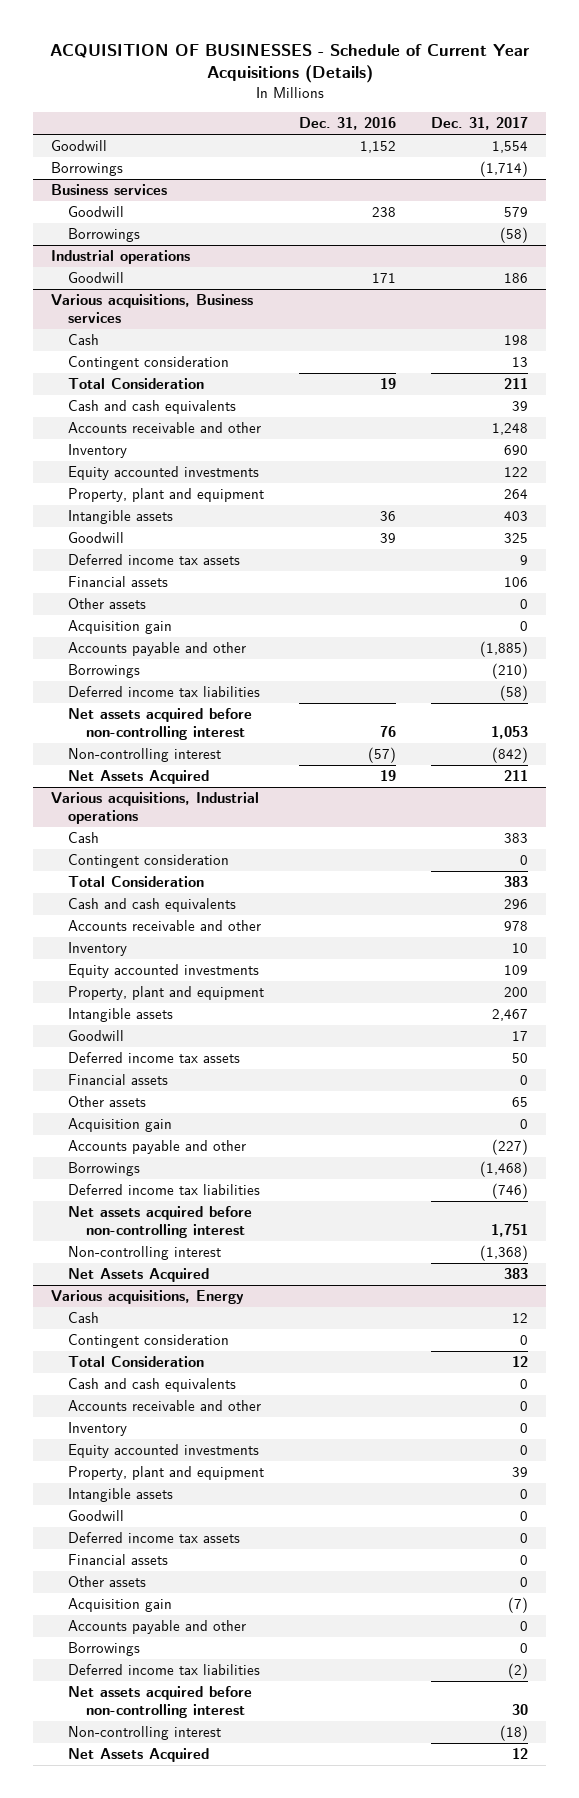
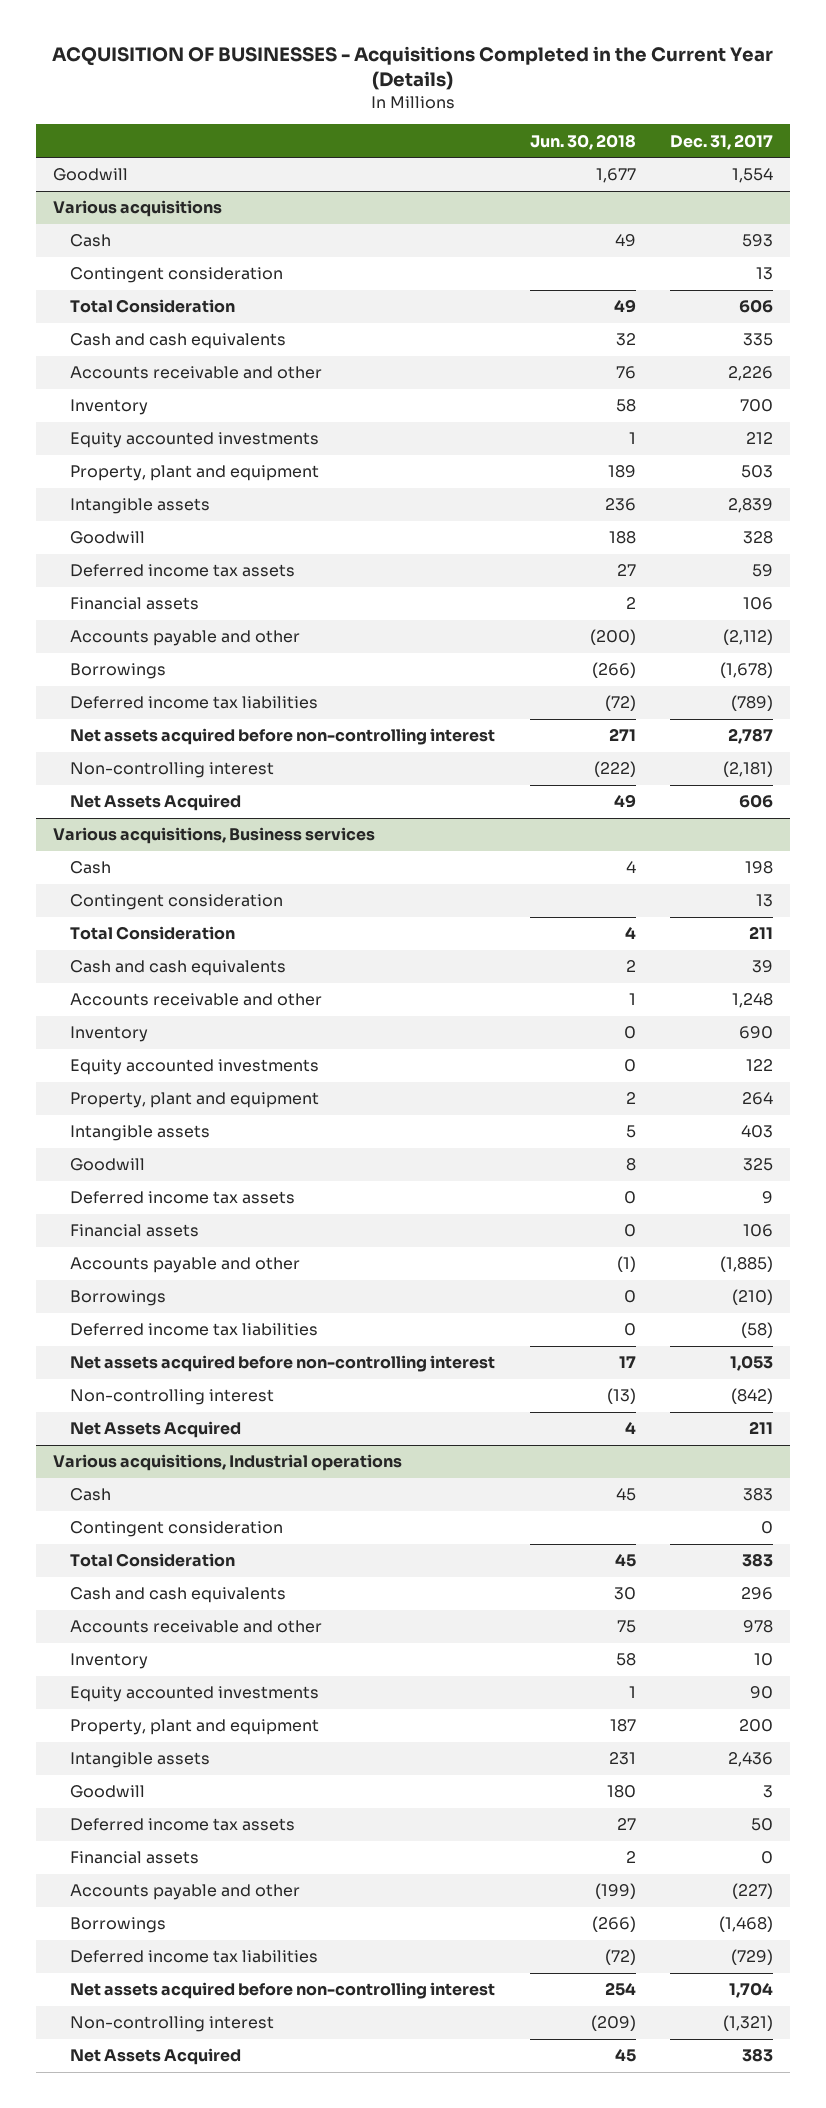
- ACQUISITION OF BUSINESSES - Schedule of Current Year Acquisitions (Details)
+ ACQUISITION OF BUSINESSES - Acquisitions Completed in the Current Year (Details)
- | Dec. 31, 2016 | Dec. 31, 2017
+ | Jun. 30, 2018 | Dec. 31, 2017
- Borrowings | | (1,714)
- Business services
- Goodwill | 238 | 579
- Borrowings | | (58)
- Industrial operations
- Goodwill | 171 | 186
+ Various acquisitions
+ Cash | 49 | 593
+ Contingent consideration | | 13
+ Total Consideration | 49 | 606
+ Cash and cash equivalents | 32 | 335
+ Accounts receivable and other | 76 | 2,226
+ Inventory | 58 | 700
+ Equity accounted investments | 1 | 212
+ Property, plant and equipment | 189 | 503
+ Intangible assets | 236 | 2,839
+ Goodwill | 188 | 328
+ Deferred income tax assets | 27 | 59
+ Financial assets | 2 | 106
+ Accounts payable and other | (200) | (2,112)
+ Borrowings | (266) | (1,678)
+ Deferred income tax liabilities | (72) | (789)
+ Net assets acquired before non-controlling interest | 271 | 2,787
+ Non-controlling interest | (222) | (2,181)
+ Net Assets Acquired | 49 | 606
@ Various acquisitions, Business services
- Other assets | | 0
- Acquisition gain | | 0
@ Various acquisitions, Industrial operations
- Equity accounted investments | | 109
+ Equity accounted investments | 1 | 90
- Intangible assets | | 2,467
- Goodwill | | 17
+ Intangible assets | 231 | 2,436
+ Goodwill | 180 | 3
- Other assets | | 65
- Acquisition gain | | 0
- Deferred income tax liabilities | | (746)
- Net assets acquired before non-controlling interest | | 1,751
- Non-controlling interest | | (1,368)
+ Deferred income tax liabilities | (72) | (729)
+ Net assets acquired before non-controlling interest | 254 | 1,704
+ Non-controlling interest | (209) | (1,321)
- Various acquisitions, Energy
- Cash | | 12
- Contingent consideration | | 0
- Total Consideration | | 12
- Cash and cash equivalents | | 0
- Accounts receivable and other | | 0
- Inventory | | 0
- Equity accounted investments | | 0
- Property, plant and equipment | | 39
- Intangible assets | | 0
- Goodwill | | 0
- Deferred income tax assets | | 0
- Financial assets | | 0
- Other assets | | 0
- Acquisition gain | | (7)
- Accounts payable and other | | 0
- Borrowings | | 0
- Deferred income tax liabilities | | (2)
- Net assets acquired before non-controlling interest | | 30
- Non-controlling interest | | (18)
- Net Assets Acquired | | 12

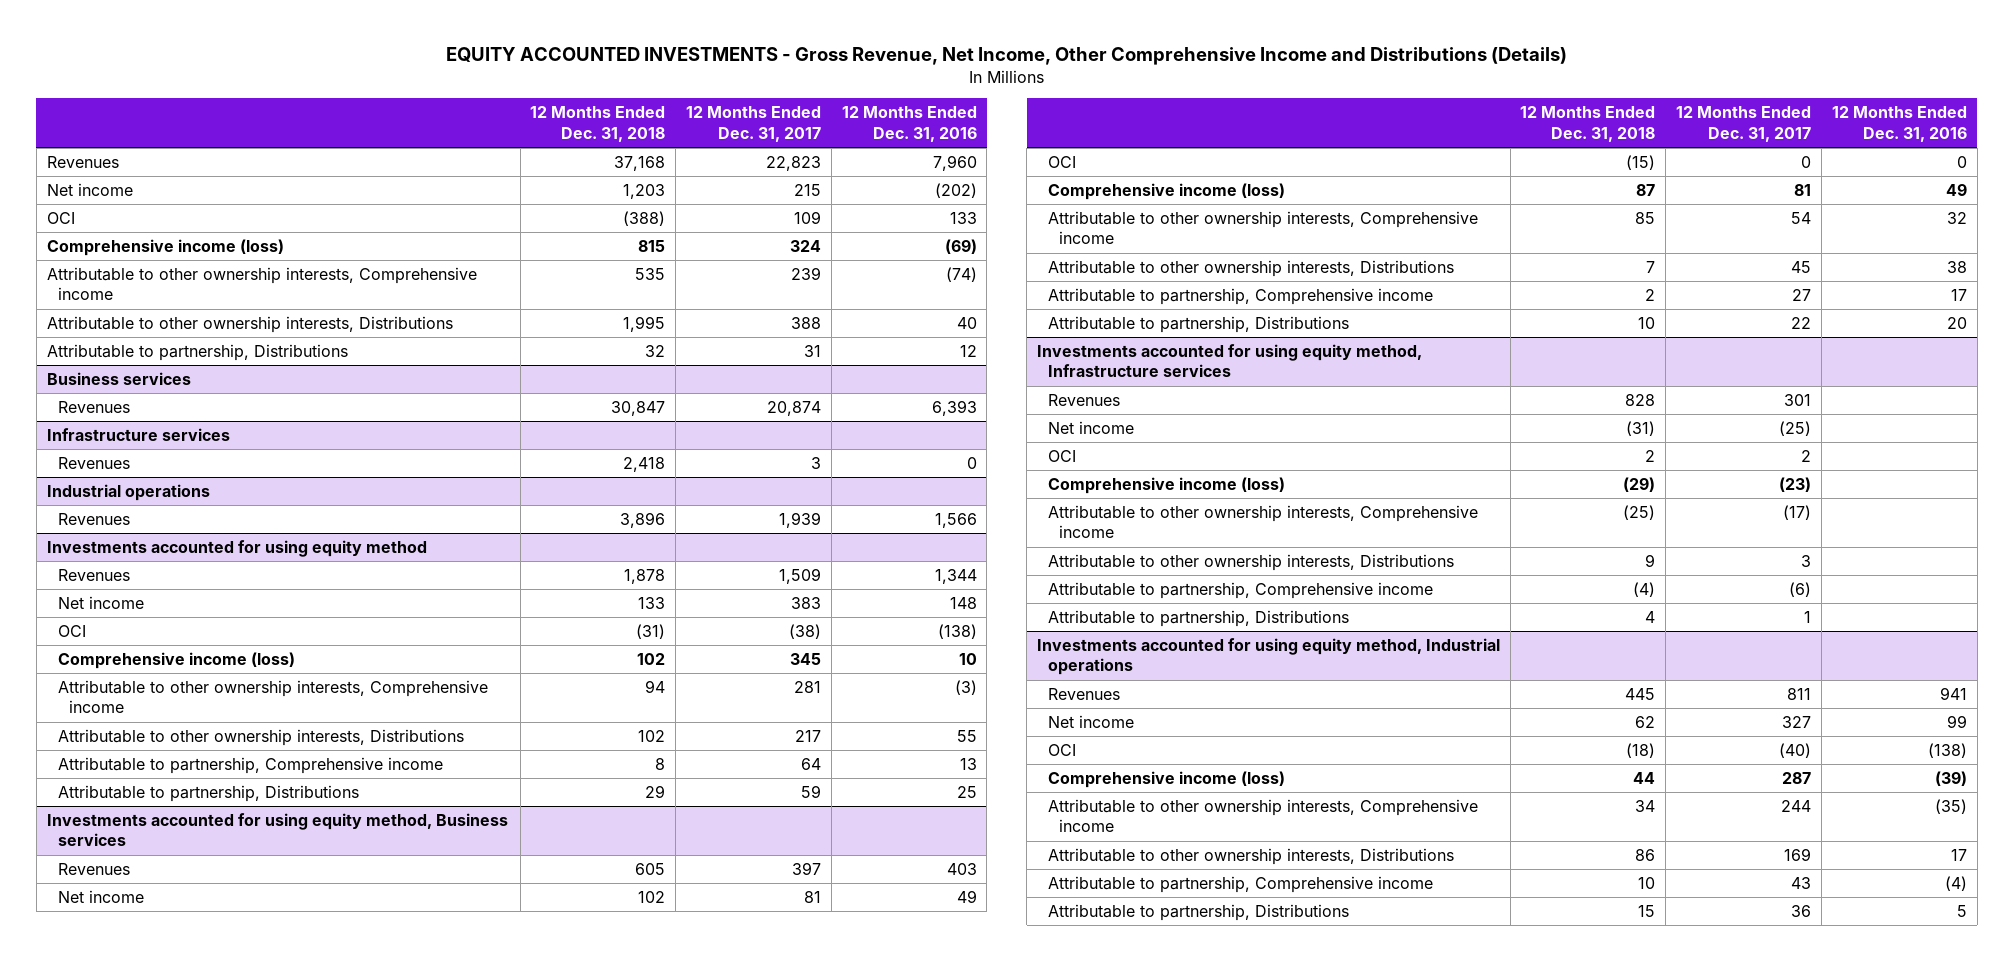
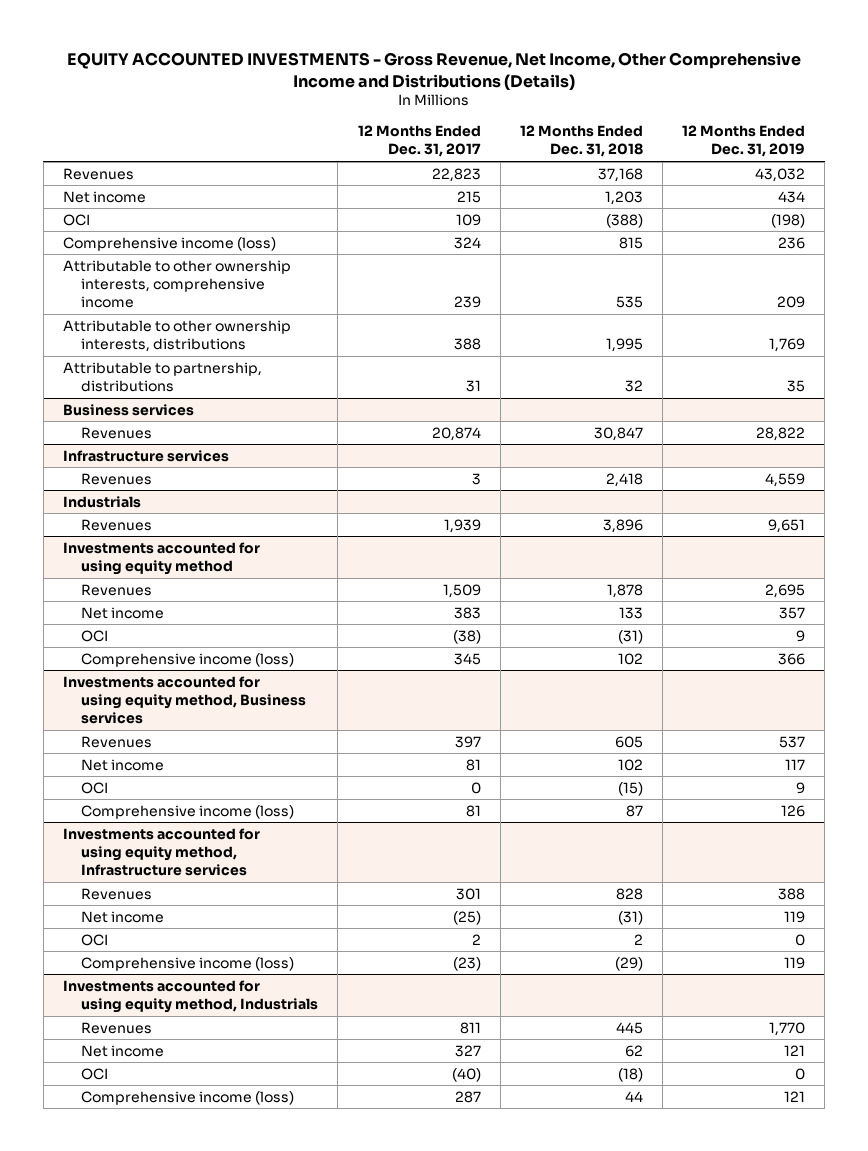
- | 12 Months Ended Dec. 31, 2018 | 12 Months Ended Dec. 31, 2017 | 12 Months Ended Dec. 31, 2016
+ | 12 Months Ended Dec. 31, 2017 | 12 Months Ended Dec. 31, 2018 | 12 Months Ended Dec. 31, 2019
- Attributable to other ownership interests, Comprehensive income | 535 | 239 | (74)
- Attributable to other ownership interests, Distributions | 1,995 | 388 | 40
- Attributable to partnership, Distributions | 32 | 31 | 12
+ Attributable to other ownership interests, comprehensive income | 239 | 535 | 209
+ Attributable to other ownership interests, distributions | 388 | 1,995 | 1,769
+ Attributable to partnership, distributions | 31 | 32 | 35
- Industrial operations
+ Industrials
@ Investments accounted for using equity method
- Attributable to other ownership interests, Comprehensive income | 94 | 281 | (3)
- Attributable to other ownership interests, Distributions | 102 | 217 | 55
- Attributable to partnership, Comprehensive income | 8 | 64 | 13
- Attributable to partnership, Distributions | 29 | 59 | 25
@ Investments accounted for using equity method, Business services
- Attributable to other ownership interests, Comprehensive income | 85 | 54 | 32
- Attributable to other ownership interests, Distributions | 7 | 45 | 38
- Attributable to partnership, Comprehensive income | 2 | 27 | 17
- Attributable to partnership, Distributions | 10 | 22 | 20
@ Investments accounted for using equity method, Infrastructure services
- Attributable to other ownership interests, Comprehensive income | (25) | (17) |
- Attributable to other ownership interests, Distributions | 9 | 3 |
- Attributable to partnership, Comprehensive income | (4) | (6) |
- Attributable to partnership, Distributions | 4 | 1 |
- Investments accounted for using equity method, Industrial operations
+ Investments accounted for using equity method, Industrials
- Attributable to other ownership interests, Comprehensive income | 34 | 244 | (35)
- Attributable to other ownership interests, Distributions | 86 | 169 | 17
- Attributable to partnership, Comprehensive income | 10 | 43 | (4)
- Attributable to partnership, Distributions | 15 | 36 | 5

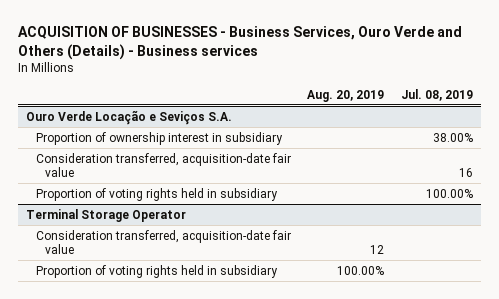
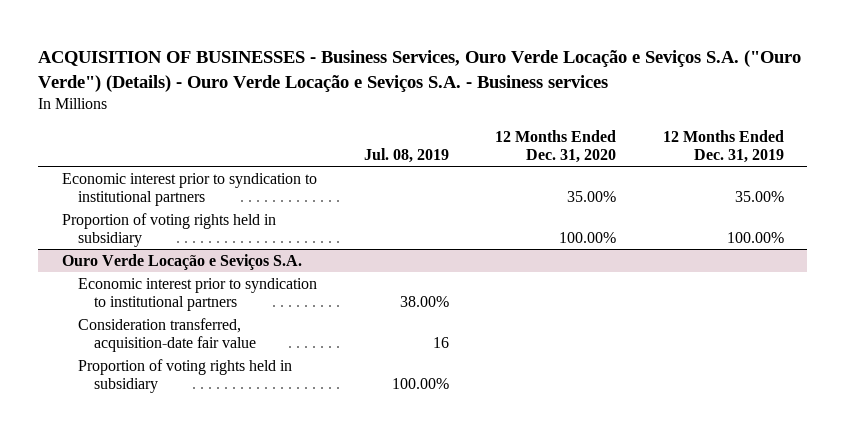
- ACQUISITION OF BUSINESSES - Business Services, Ouro Verde and Others (Details) - Business services
+ ACQUISITION OF BUSINESSES - Business Services, Ouro Verde Locação e Seviços S.A. ("Ouro Verde") (Details) - Ouro Verde Locação e Seviços S.A. - Business services
- | Aug. 20, 2019 | Jul. 08, 2019
+ | Jul. 08, 2019 | 12 Months Ended Dec. 31, 2020 | 12 Months Ended Dec. 31, 2019
+ Economic interest prior to syndication to institutional partners | | 35.00% | 35.00%
+ Proportion of voting rights held in subsidiary | | 100.00% | 100.00%
@ Ouro Verde Locação e Seviços S.A.
- Proportion of ownership interest in subsidiary | | 38.00%
+ Economic interest prior to syndication to institutional partners | 38.00% | |
- Terminal Storage Operator
- Consideration transferred, acquisition-date fair value | 12 |
- Proportion of voting rights held in subsidiary | 100.00% |

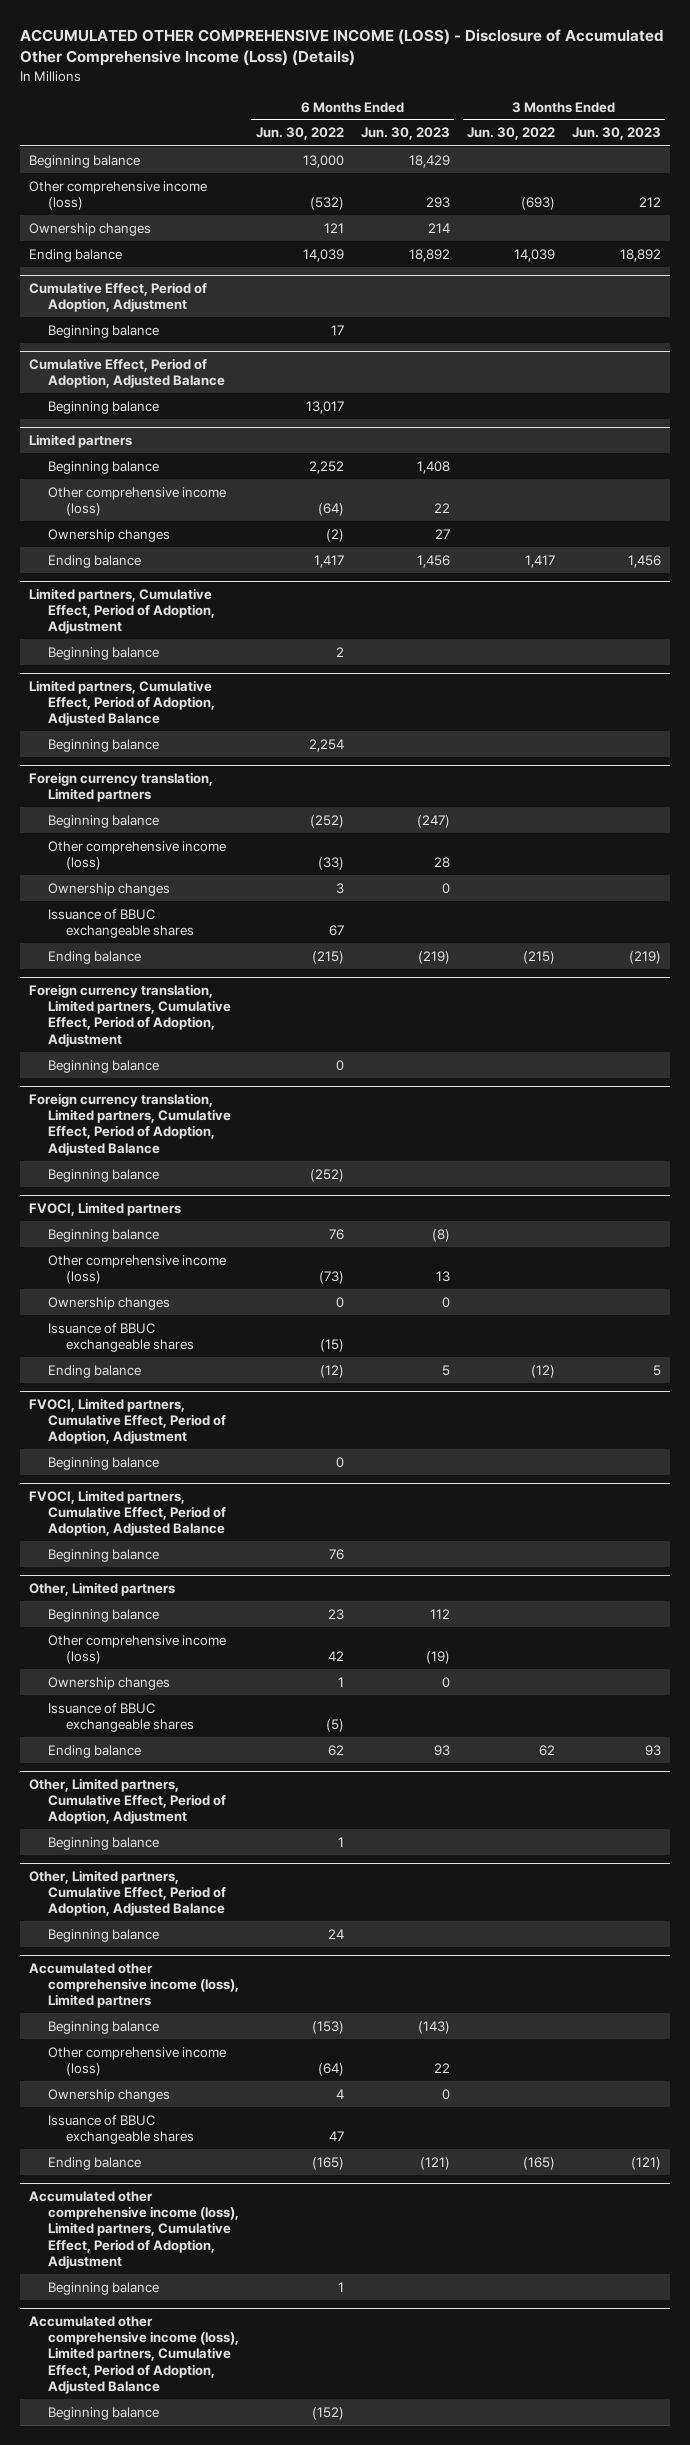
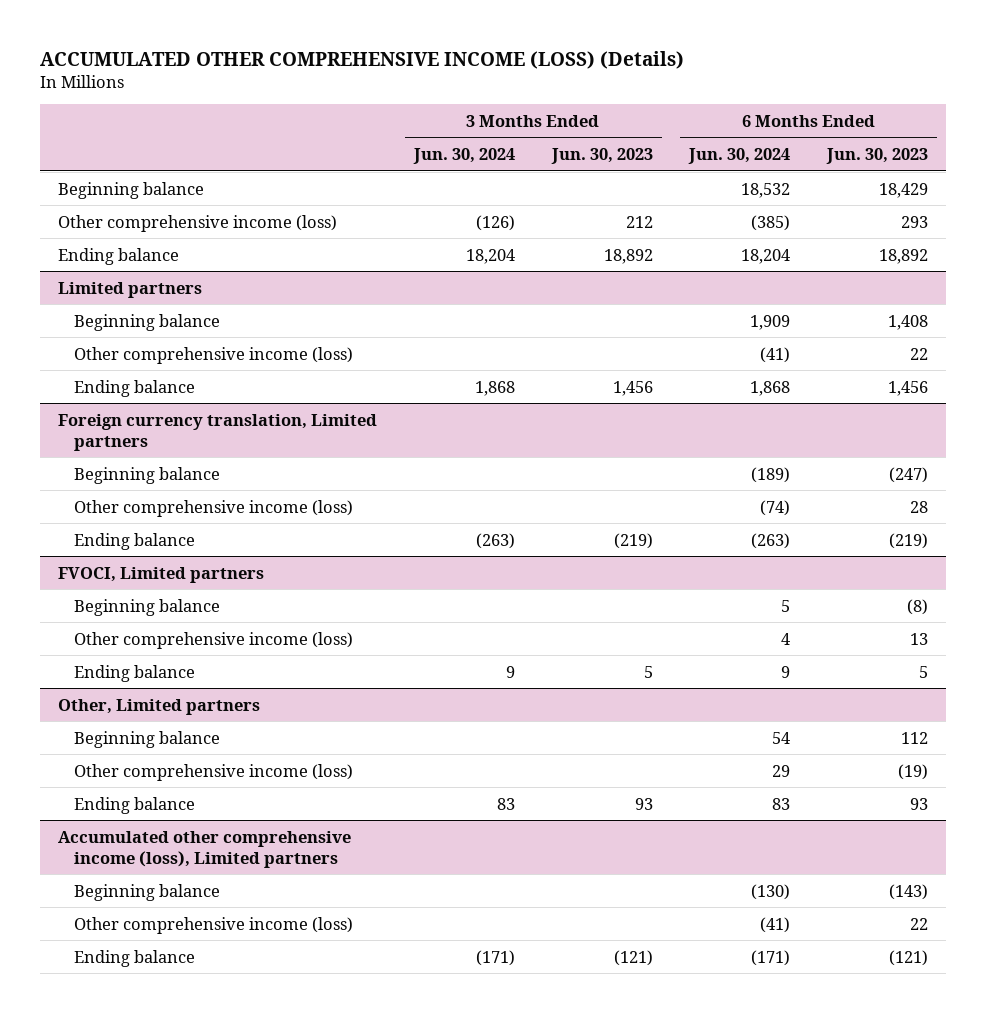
- ACCUMULATED OTHER COMPREHENSIVE INCOME (LOSS) - Disclosure of Accumulated Other Comprehensive Income (Loss) (Details)
+ ACCUMULATED OTHER COMPREHENSIVE INCOME (LOSS) (Details)
- | 6 Months Ended Jun. 30, 2022 | 6 Months Ended Jun. 30, 2023 | 3 Months Ended Jun. 30, 2022 | 3 Months Ended Jun. 30, 2023
+ | 3 Months Ended Jun. 30, 2024 | 3 Months Ended Jun. 30, 2023 | 6 Months Ended Jun. 30, 2024 | 6 Months Ended Jun. 30, 2023
- Ownership changes | 121 | 214 | |
- Cumulative Effect, Period of Adoption, Adjustment
- Beginning balance | 17 | | |
- Cumulative Effect, Period of Adoption, Adjusted Balance
- Beginning balance | 13,017 | | |
@ Limited partners
- Ownership changes | (2) | 27 | |
- Limited partners, Cumulative Effect, Period of Adoption, Adjustment
- Beginning balance | 2 | | |
- Limited partners, Cumulative Effect, Period of Adoption, Adjusted Balance
- Beginning balance | 2,254 | | |
@ Foreign currency translation, Limited partners
- Ownership changes | 3 | 0 | |
- Issuance of BBUC exchangeable shares | 67 | | |
- Foreign currency translation, Limited partners, Cumulative Effect, Period of Adoption, Adjustment
- Beginning balance | 0 | | |
- Foreign currency translation, Limited partners, Cumulative Effect, Period of Adoption, Adjusted Balance
- Beginning balance | (252) | | |
@ FVOCI, Limited partners
- Ownership changes | 0 | 0 | |
- Issuance of BBUC exchangeable shares | (15) | | |
- FVOCI, Limited partners, Cumulative Effect, Period of Adoption, Adjustment
- Beginning balance | 0 | | |
- FVOCI, Limited partners, Cumulative Effect, Period of Adoption, Adjusted Balance
- Beginning balance | 76 | | |
@ Other, Limited partners
- Ownership changes | 1 | 0 | |
- Issuance of BBUC exchangeable shares | (5) | | |
- Other, Limited partners, Cumulative Effect, Period of Adoption, Adjustment
- Beginning balance | 1 | | |
- Other, Limited partners, Cumulative Effect, Period of Adoption, Adjusted Balance
- Beginning balance | 24 | | |
@ Accumulated other comprehensive income (loss), Limited partners
- Ownership changes | 4 | 0 | |
- Issuance of BBUC exchangeable shares | 47 | | |
- Accumulated other comprehensive income (loss), Limited partners, Cumulative Effect, Period of Adoption, Adjustment
- Beginning balance | 1 | | |
- Accumulated other comprehensive income (loss), Limited partners, Cumulative Effect, Period of Adoption, Adjusted Balance
- Beginning balance | (152) | | |

